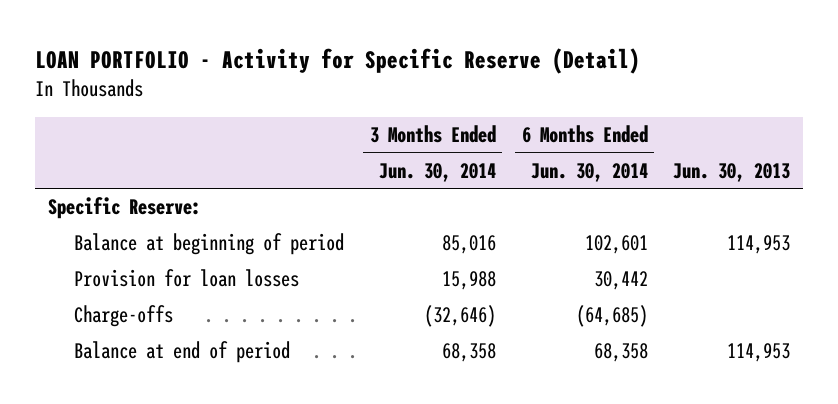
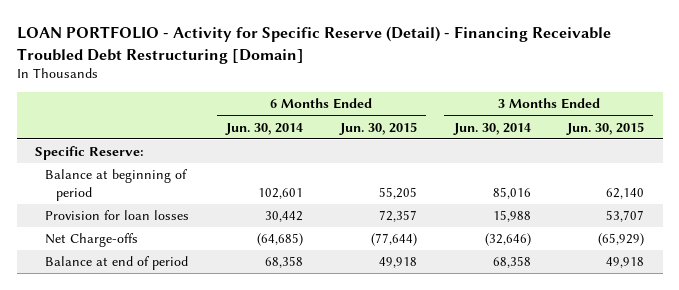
- LOAN PORTFOLIO - Activity for Specific Reserve (Detail)
+ LOAN PORTFOLIO - Activity for Specific Reserve (Detail) - Financing Receivable Troubled Debt Restructuring [Domain]
- | 3 Months Ended Jun. 30, 2014 | 6 Months Ended Jun. 30, 2014 | Jun. 30, 2013
+ | 6 Months Ended Jun. 30, 2014 | 6 Months Ended Jun. 30, 2015 | 3 Months Ended Jun. 30, 2014 | 3 Months Ended Jun. 30, 2015
- Charge-offs | (32,646) | (64,685) |
+ Net Charge-offs | (64,685) | (77,644) | (32,646) | (65,929)

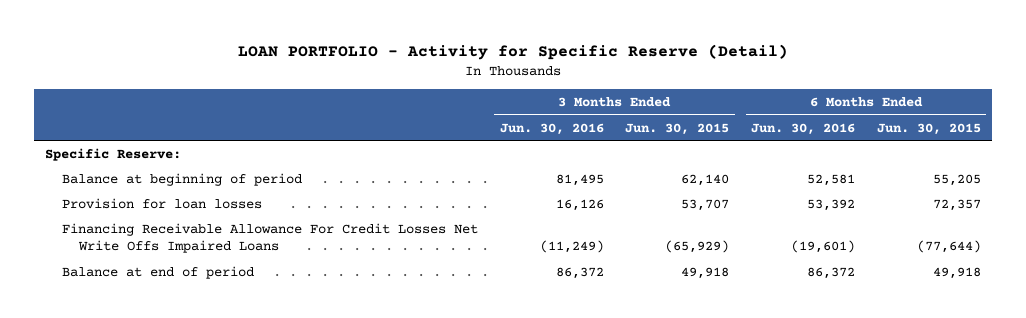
- LOAN PORTFOLIO - Activity for Specific Reserve (Detail) - Financing Receivable Troubled Debt Restructuring [Domain]
+ LOAN PORTFOLIO - Activity for Specific Reserve (Detail)
- | 6 Months Ended Jun. 30, 2014 | 6 Months Ended Jun. 30, 2015 | 3 Months Ended Jun. 30, 2014 | 3 Months Ended Jun. 30, 2015
+ | 3 Months Ended Jun. 30, 2016 | 3 Months Ended Jun. 30, 2015 | 6 Months Ended Jun. 30, 2016 | 6 Months Ended Jun. 30, 2015
- Net Charge-offs | (64,685) | (77,644) | (32,646) | (65,929)
+ Financing Receivable Allowance For Credit Losses Net Write Offs Impaired Loans | (11,249) | (65,929) | (19,601) | (77,644)

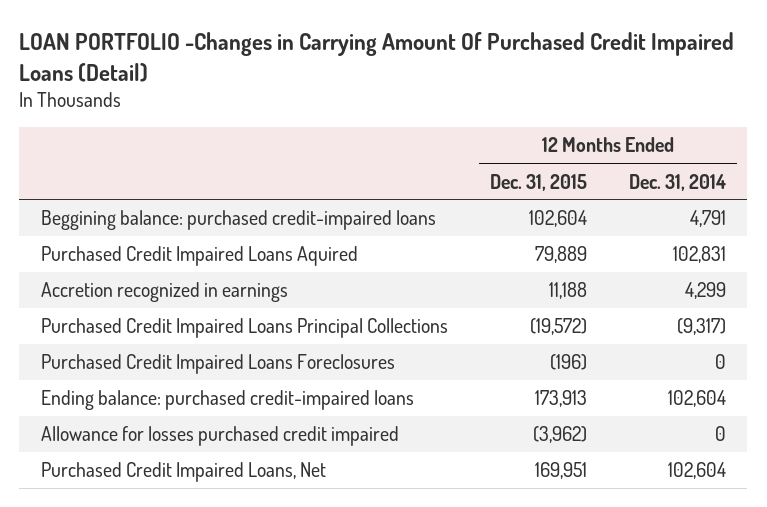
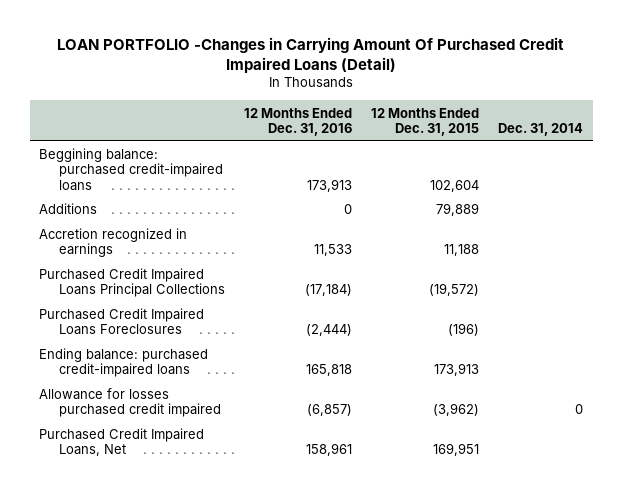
- | 12 Months Ended Dec. 31, 2015 | 12 Months Ended Dec. 31, 2014
+ | 12 Months Ended Dec. 31, 2016 | 12 Months Ended Dec. 31, 2015 | Dec. 31, 2014
- Purchased Credit Impaired Loans Aquired | 79,889 | 102,831
+ Additions | 0 | 79,889 |

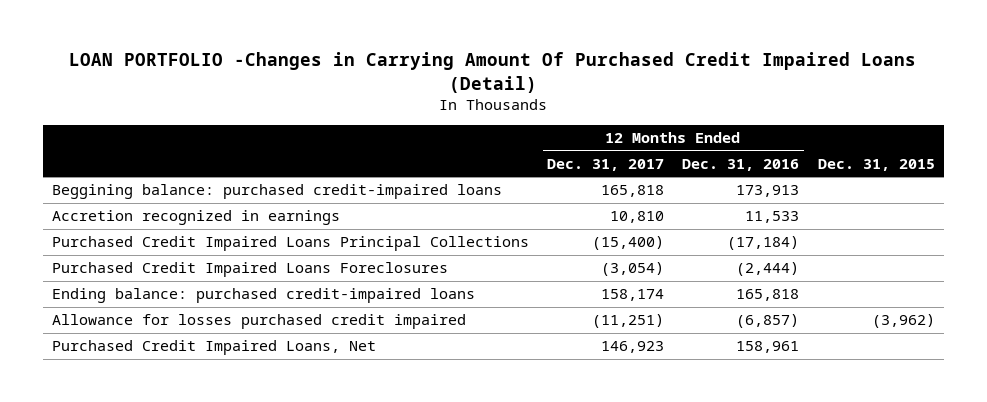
- | 12 Months Ended Dec. 31, 2016 | 12 Months Ended Dec. 31, 2015 | Dec. 31, 2014
+ | 12 Months Ended Dec. 31, 2017 | 12 Months Ended Dec. 31, 2016 | Dec. 31, 2015
- Additions | 0 | 79,889 |

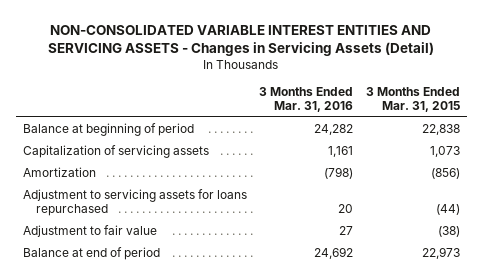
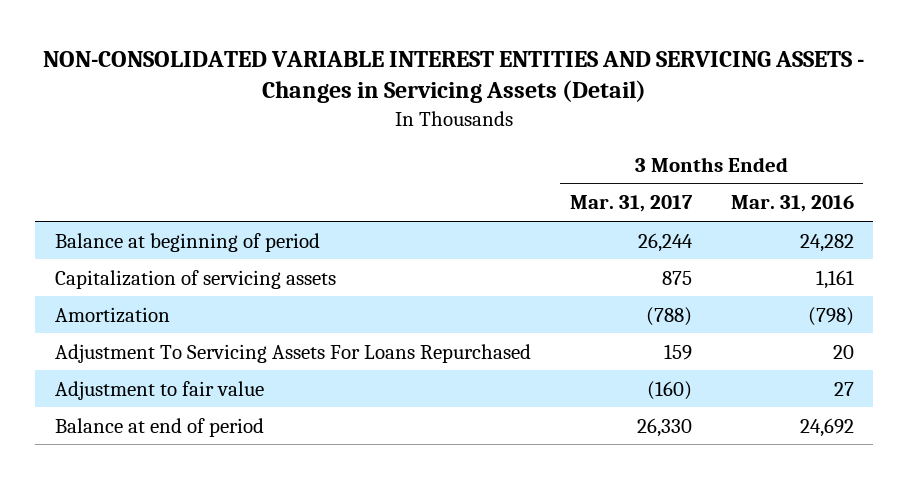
- | 3 Months Ended Mar. 31, 2016 | 3 Months Ended Mar. 31, 2015
+ | 3 Months Ended Mar. 31, 2017 | 3 Months Ended Mar. 31, 2016
- Adjustment to servicing assets for loans repurchased | 20 | (44)
+ Adjustment To Servicing Assets For Loans Repurchased | 159 | 20

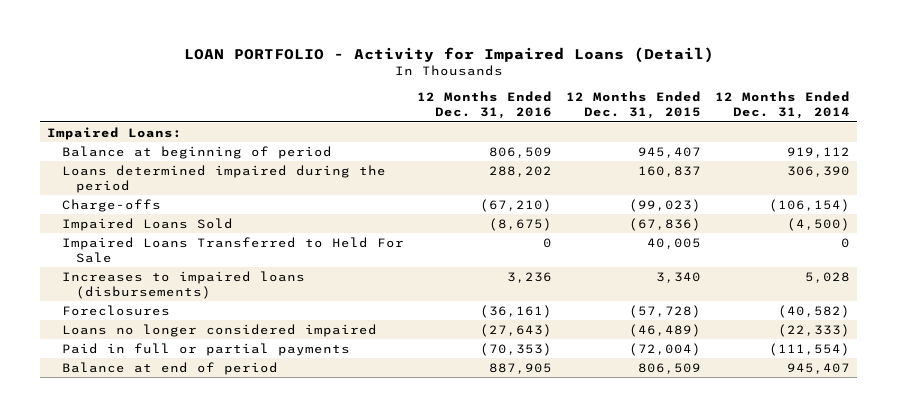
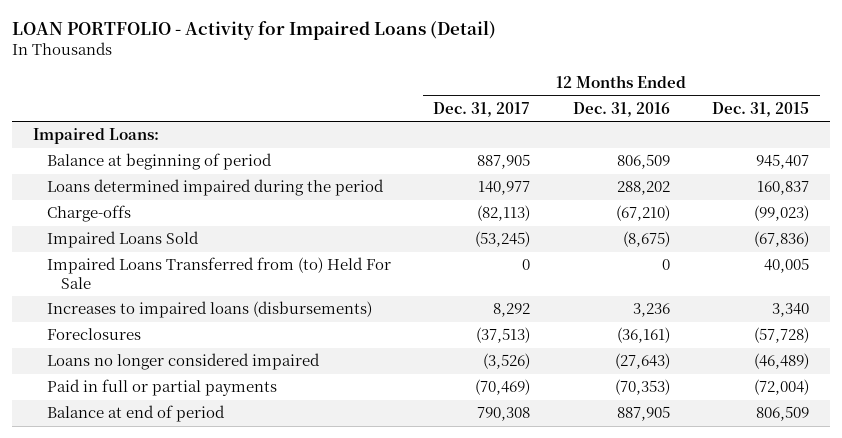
- | 12 Months Ended Dec. 31, 2016 | 12 Months Ended Dec. 31, 2015 | 12 Months Ended Dec. 31, 2014
+ | 12 Months Ended Dec. 31, 2017 | 12 Months Ended Dec. 31, 2016 | 12 Months Ended Dec. 31, 2015
- Impaired Loans Transferred to Held For Sale | 0 | 40,005 | 0
+ Impaired Loans Transferred from (to) Held For Sale | 0 | 0 | 40,005

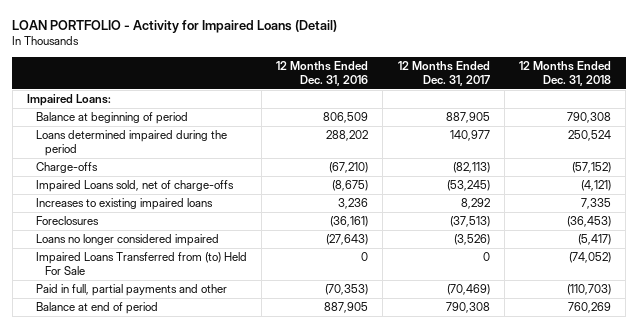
- | 12 Months Ended Dec. 31, 2017 | 12 Months Ended Dec. 31, 2016 | 12 Months Ended Dec. 31, 2015
+ | 12 Months Ended Dec. 31, 2016 | 12 Months Ended Dec. 31, 2017 | 12 Months Ended Dec. 31, 2018
- Impaired Loans Sold | (53,245) | (8,675) | (67,836)
- Increases to impaired loans (disbursements) | 8,292 | 3,236 | 3,340
+ Impaired Loans sold, net of charge-offs | (8,675) | (53,245) | (4,121)
+ Increases to existing impaired loans | 3,236 | 8,292 | 7,335
- Paid in full or partial payments | (70,469) | (70,353) | (72,004)
moved down: Impaired Loans Transferred from (to) Held For Sale | 0 | 0 | (74,052)
+ Paid in full, partial payments and other | (70,353) | (70,469) | (110,703)

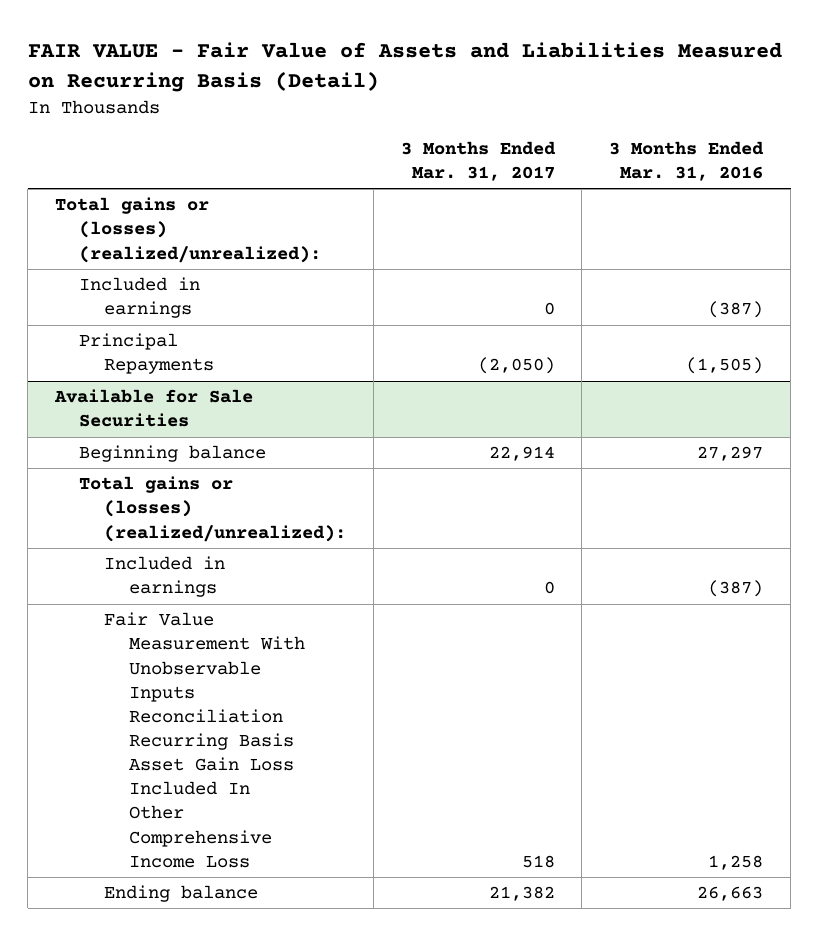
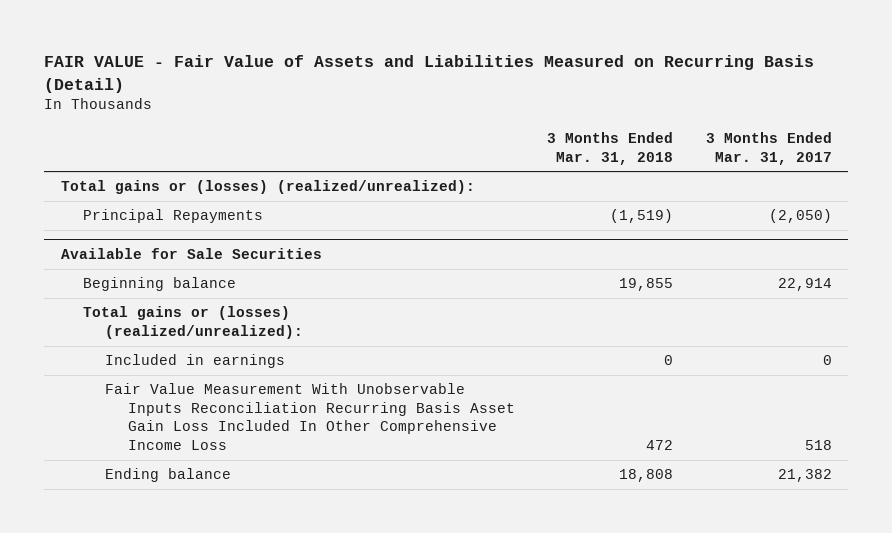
- | 3 Months Ended Mar. 31, 2017 | 3 Months Ended Mar. 31, 2016
+ | 3 Months Ended Mar. 31, 2018 | 3 Months Ended Mar. 31, 2017
- Included in earnings | 0 | (387)

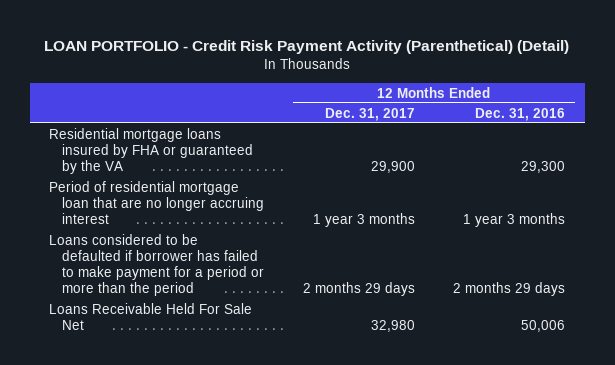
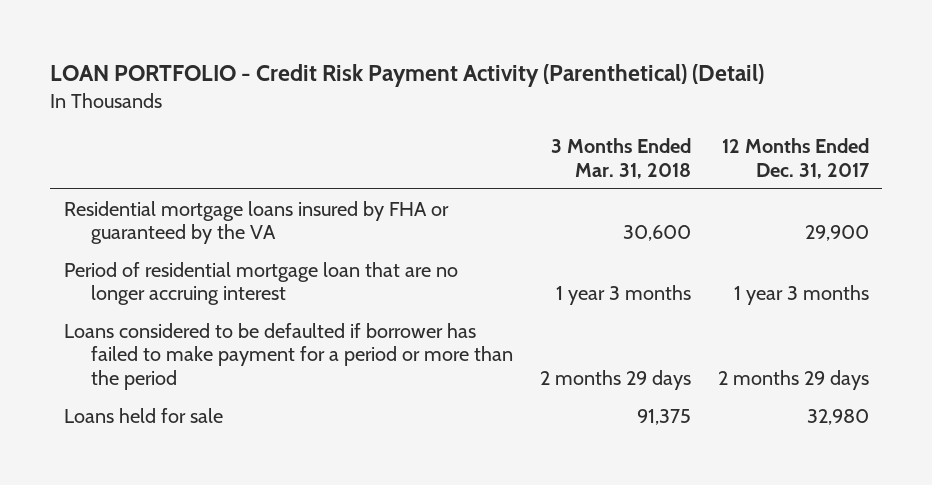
- | 12 Months Ended Dec. 31, 2017 | 12 Months Ended Dec. 31, 2016
+ | 3 Months Ended Mar. 31, 2018 | 12 Months Ended Dec. 31, 2017
- Loans Receivable Held For Sale Net | 32,980 | 50,006
+ Loans held for sale | 91,375 | 32,980

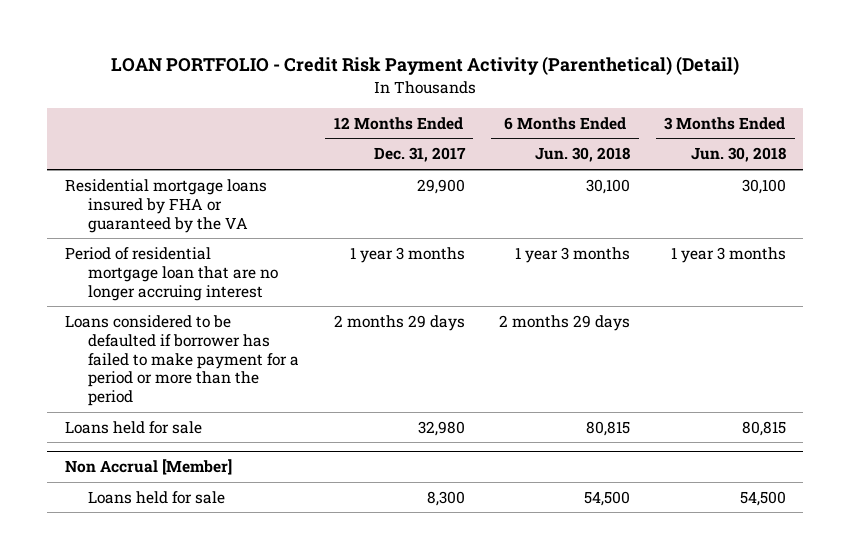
- | 3 Months Ended Mar. 31, 2018 | 12 Months Ended Dec. 31, 2017
+ | 12 Months Ended Dec. 31, 2017 | 6 Months Ended Jun. 30, 2018 | 3 Months Ended Jun. 30, 2018
+ Non Accrual [Member]
+ Loans held for sale | 8,300 | 54,500 | 54,500

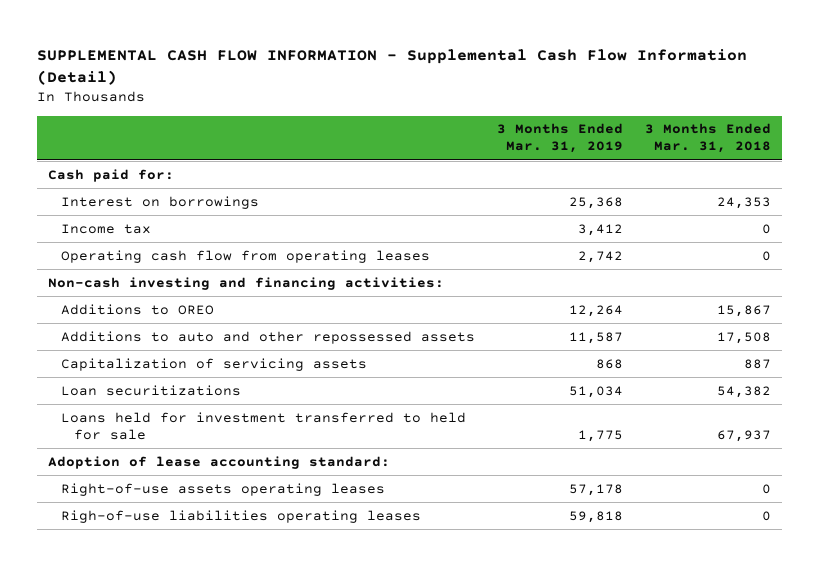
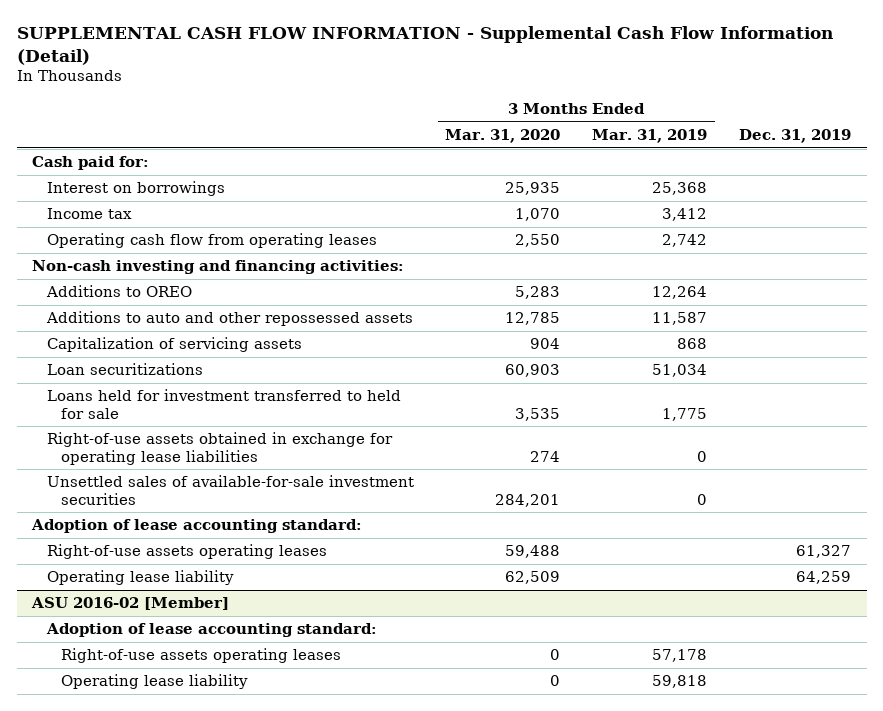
- | 3 Months Ended Mar. 31, 2019 | 3 Months Ended Mar. 31, 2018
+ | 3 Months Ended Mar. 31, 2020 | 3 Months Ended Mar. 31, 2019 | Dec. 31, 2019
+ Right-of-use assets obtained in exchange for operating lease liabilities | 274 | 0 |
+ Unsettled sales of available-for-sale investment securities | 284,201 | 0 |
+ Right-of-use assets operating leases | 59,488 | | 61,327
+ Operating lease liability | 62,509 | | 64,259
+ ASU 2016-02 [Member]
+ Adoption of lease accounting standard:
- Righ-of-use liabilities operating leases | 59,818 | 0
+ Operating lease liability | 0 | 59,818 |

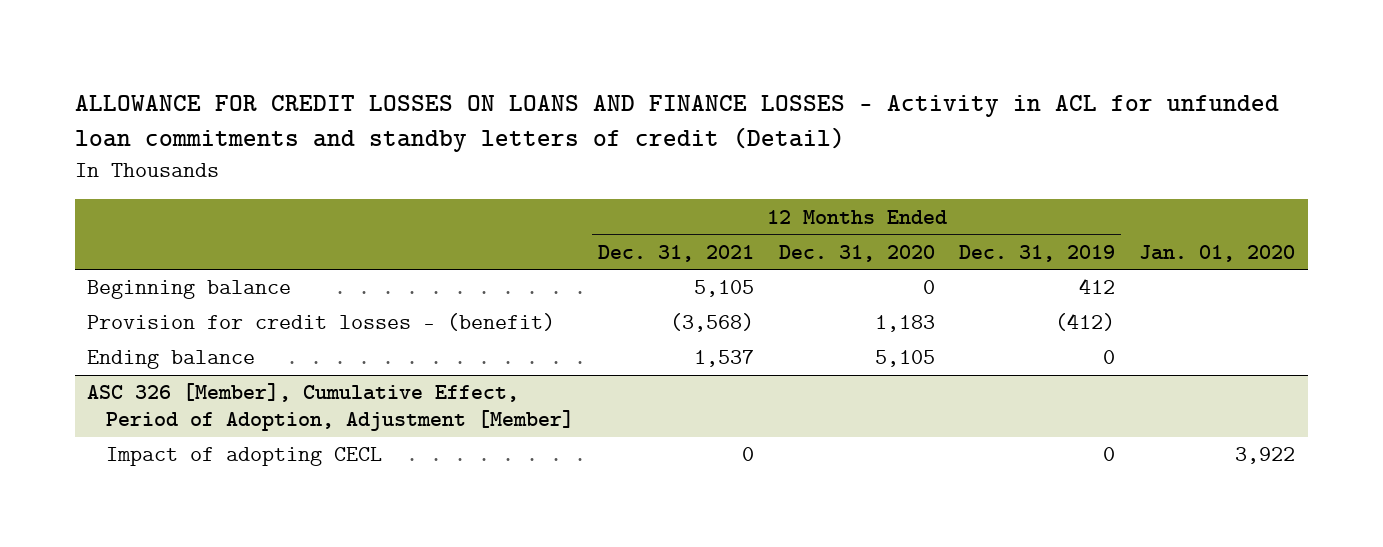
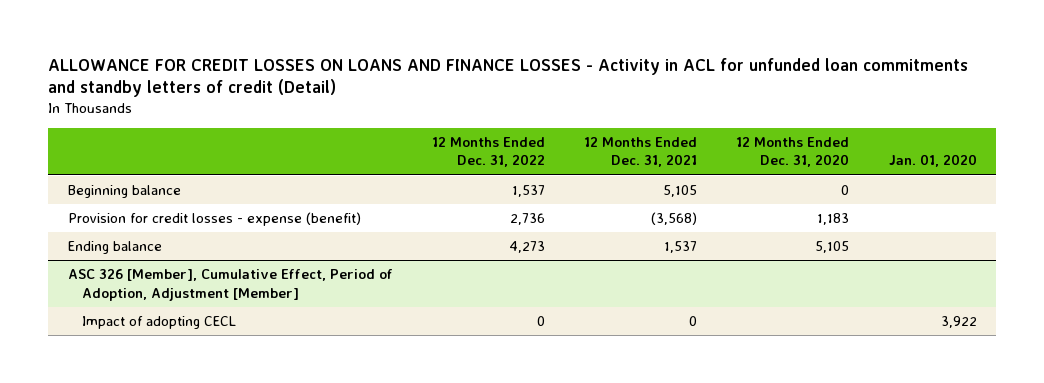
- | 12 Months Ended Dec. 31, 2021 | 12 Months Ended Dec. 31, 2020 | 12 Months Ended Dec. 31, 2019 | Jan. 01, 2020
+ | 12 Months Ended Dec. 31, 2022 | 12 Months Ended Dec. 31, 2021 | 12 Months Ended Dec. 31, 2020 | Jan. 01, 2020
- Provision for credit losses - (benefit) | (3,568) | 1,183 | (412) |
+ Provision for credit losses - expense (benefit) | 2,736 | (3,568) | 1,183 |

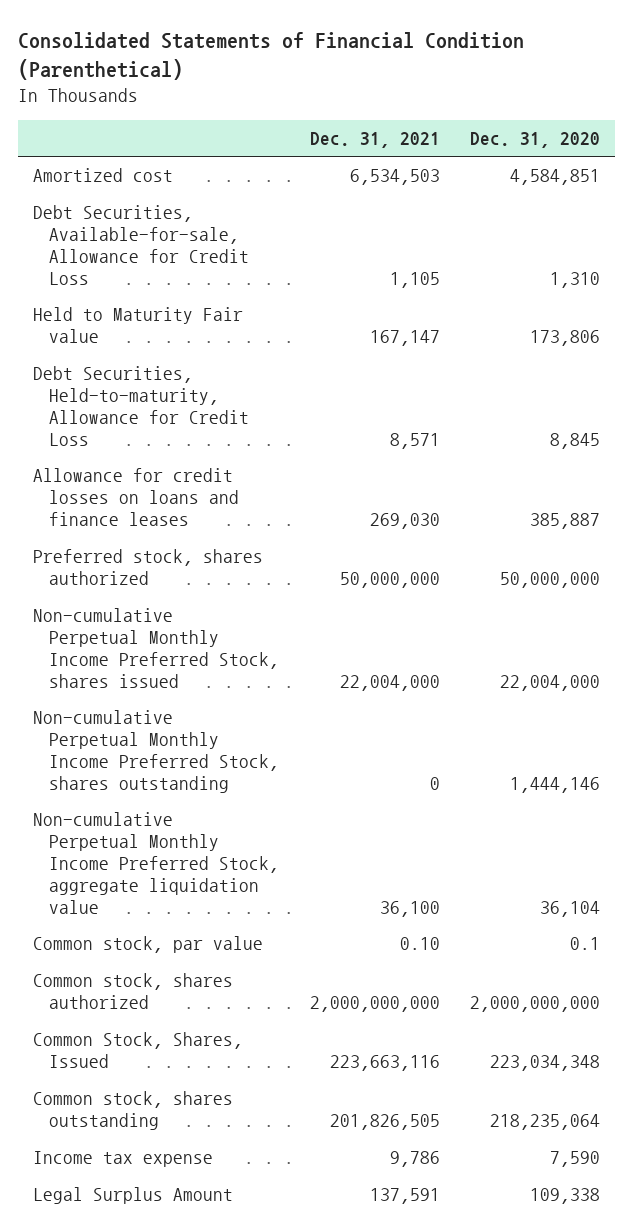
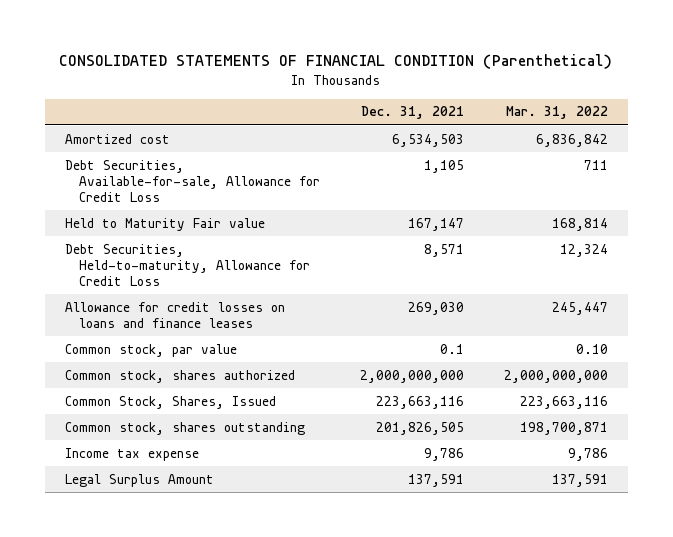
- Consolidated Statements of Financial Condition (Parenthetical)
+ CONSOLIDATED STATEMENTS OF FINANCIAL CONDITION (Parenthetical)
- | Dec. 31, 2021 | Dec. 31, 2020
+ | Dec. 31, 2021 | Mar. 31, 2022
- Preferred stock, shares authorized | 50,000,000 | 50,000,000
- Non-cumulative Perpetual Monthly Income Preferred Stock, shares issued | 22,004,000 | 22,004,000
- Non-cumulative Perpetual Monthly Income Preferred Stock, shares outstanding | 0 | 1,444,146
- Non-cumulative Perpetual Monthly Income Preferred Stock, aggregate liquidation value | 36,100 | 36,104
- Common stock, par value | 0.10 | 0.1
+ Common stock, par value | 0.1 | 0.10

